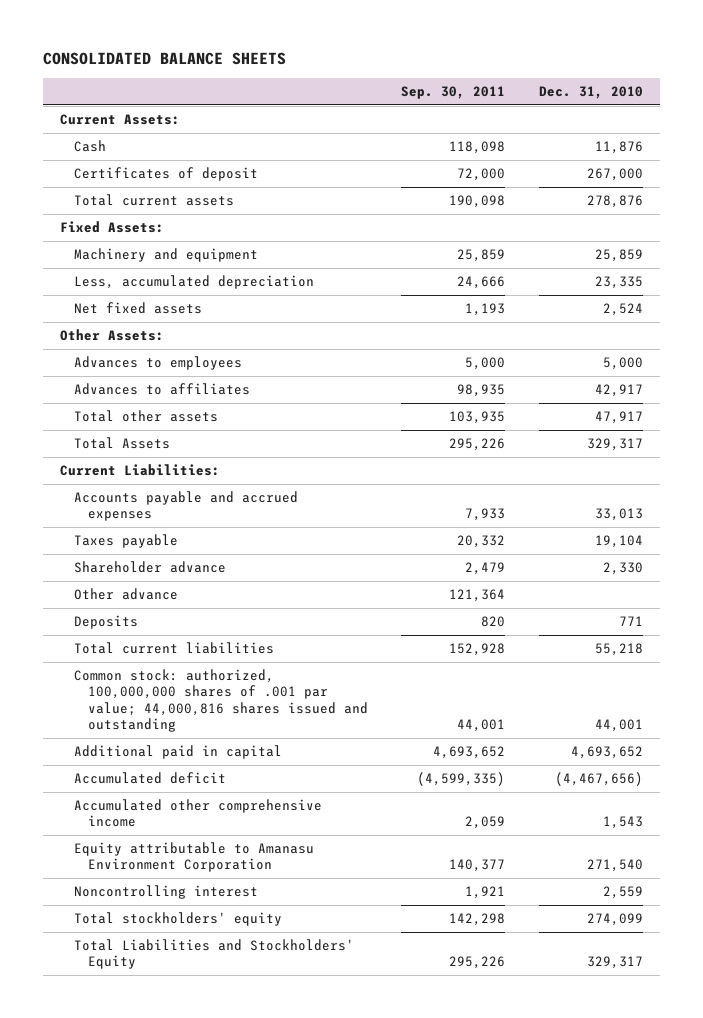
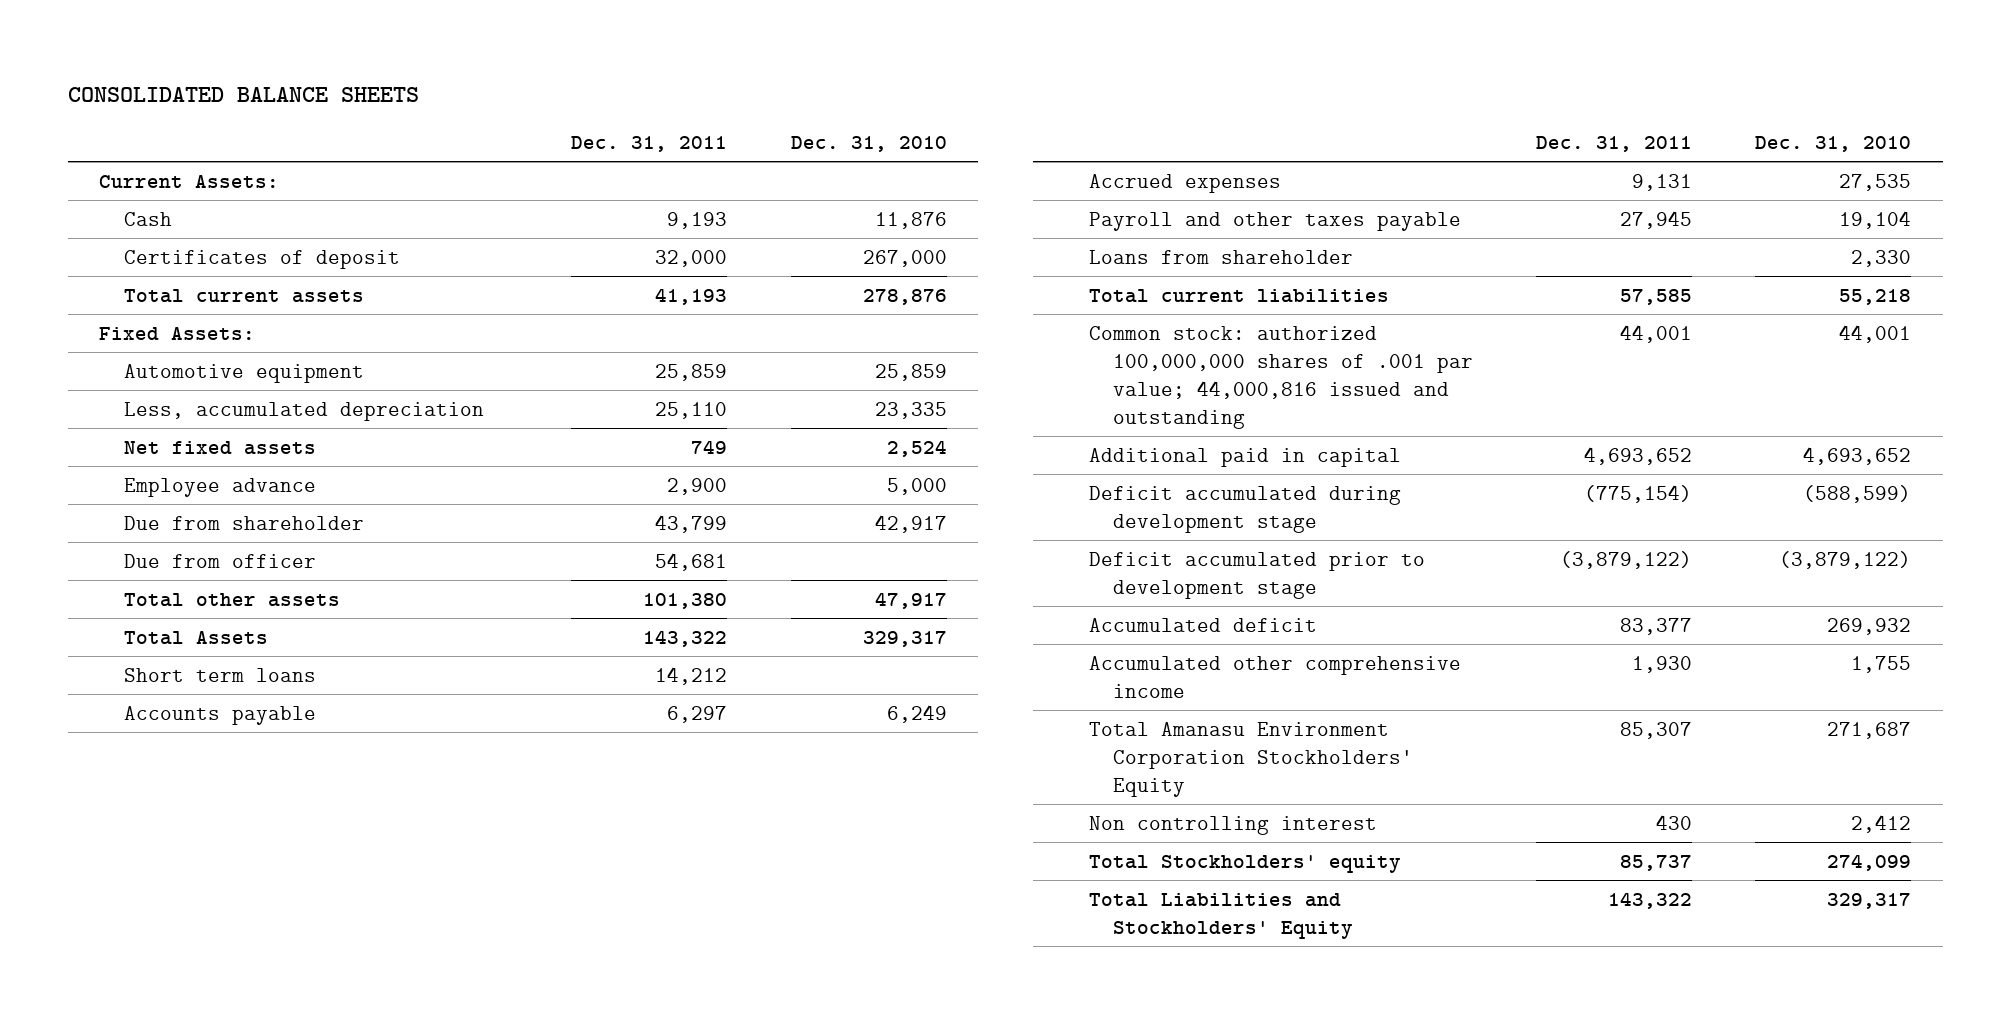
- | Sep. 30, 2011 | Dec. 31, 2010
+ | Dec. 31, 2011 | Dec. 31, 2010
- Machinery and equipment | 25,859 | 25,859
+ Automotive equipment | 25,859 | 25,859
- Other Assets:
- Advances to employees | 5,000 | 5,000
- Advances to affiliates | 98,935 | 42,917
+ Employee advance | 2,900 | 5,000
+ Due from shareholder | 43,799 | 42,917
+ Due from officer | 54,681 |
- Current Liabilities:
- Accounts payable and accrued expenses | 7,933 | 33,013
- Taxes payable | 20,332 | 19,104
- Shareholder advance | 2,479 | 2,330
- Other advance | 121,364 |
- Deposits | 820 | 771
+ Short term loans | 14,212 |
+ Accounts payable | 6,297 | 6,249
+ Accrued expenses | 9,131 | 27,535
+ Payroll and other taxes payable | 27,945 | 19,104
+ Loans from shareholder | | 2,330
- Common stock: authorized, 100,000,000 shares of .001 par value; 44,000,816 shares issued and outstanding | 44,001 | 44,001
+ Common stock: authorized 100,000,000 shares of .001 par value; 44,000,816 issued and outstanding | 44,001 | 44,001
- Accumulated deficit | (4,599,335) | (4,467,656)
- Accumulated other comprehensive income | 2,059 | 1,543
- Equity attributable to Amanasu Environment Corporation | 140,377 | 271,540
- Noncontrolling interest | 1,921 | 2,559
- Total stockholders' equity | 142,298 | 274,099
+ Deficit accumulated during development stage | (775,154) | (588,599)
+ Deficit accumulated prior to development stage | (3,879,122) | (3,879,122)
+ Accumulated deficit | 83,377 | 269,932
+ Accumulated other comprehensive income | 1,930 | 1,755
+ Total Amanasu Environment Corporation Stockholders' Equity | 85,307 | 271,687
+ Non controlling interest | 430 | 2,412
+ Total Stockholders' equity | 85,737 | 274,099

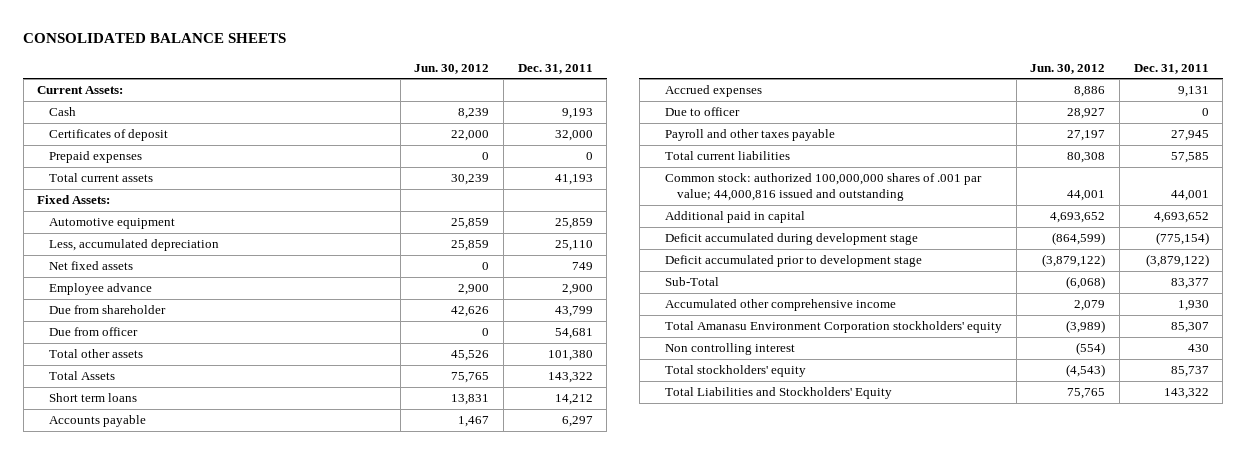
- | Dec. 31, 2011 | Dec. 31, 2010
+ | Jun. 30, 2012 | Dec. 31, 2011
+ Prepaid expenses | 0 | 0
+ Due to officer | 28,927 | 0
- Loans from shareholder | | 2,330
- Accumulated deficit | 83,377 | 269,932
+ Sub-Total | (6,068) | 83,377
- Total Amanasu Environment Corporation Stockholders' Equity | 85,307 | 271,687
+ Total Amanasu Environment Corporation stockholders' equity | (3,989) | 85,307
- Total Stockholders' equity | 85,737 | 274,099
+ Total stockholders' equity | (4,543) | 85,737

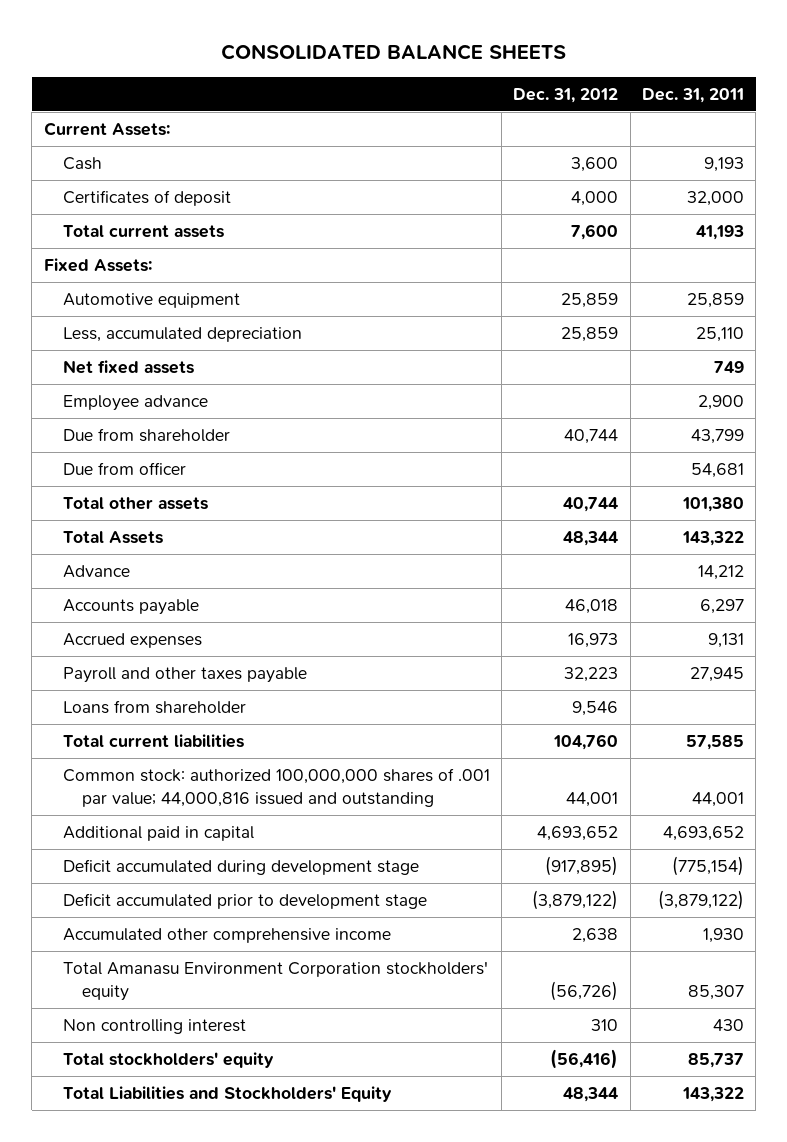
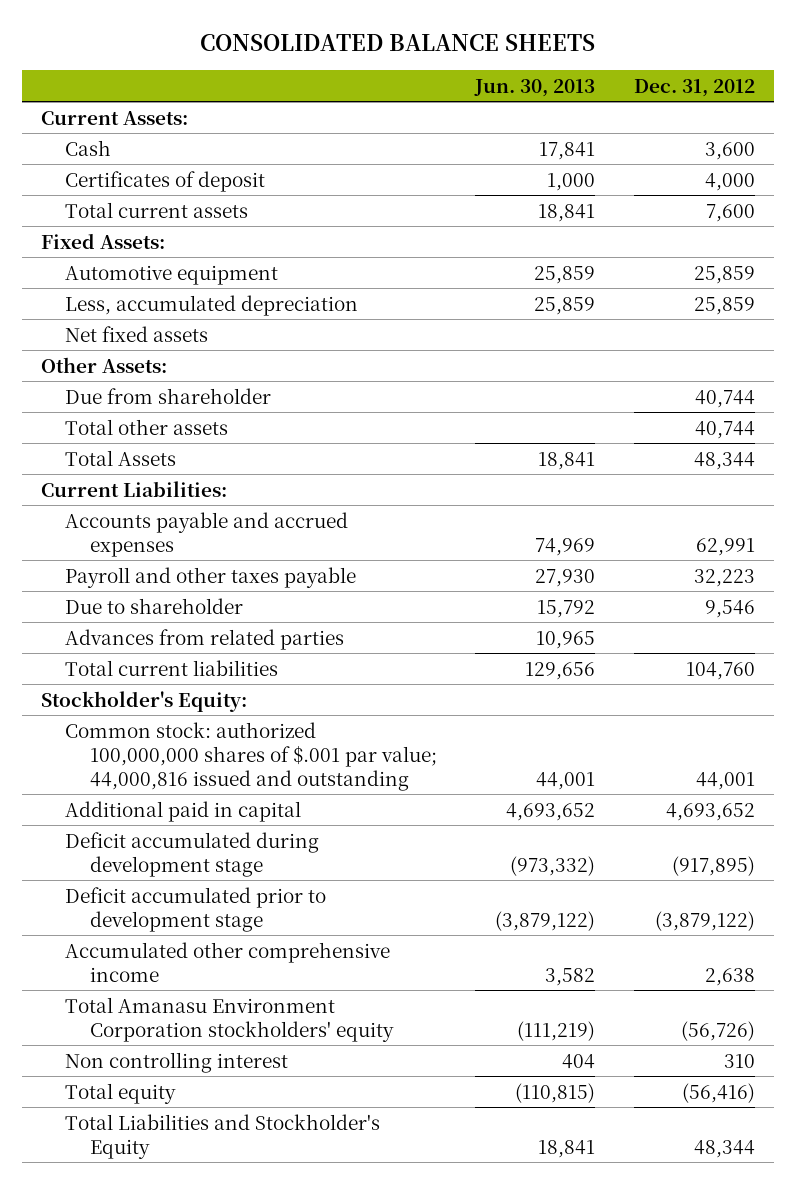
- | Dec. 31, 2012 | Dec. 31, 2011
+ | Jun. 30, 2013 | Dec. 31, 2012
- Employee advance | | 2,900
+ Other Assets:
- Due from officer | | 54,681
- Advance | | 14,212
- Accounts payable | 46,018 | 6,297
- Accrued expenses | 16,973 | 9,131
+ Current Liabilities:
+ Accounts payable and accrued expenses | 74,969 | 62,991
- Loans from shareholder | 9,546 |
+ Due to shareholder | 15,792 | 9,546
+ Advances from related parties | 10,965 |
- Common stock: authorized 100,000,000 shares of .001 par value; 44,000,816 issued and outstanding | 44,001 | 44,001
+ Stockholder's Equity:
+ Common stock: authorized 100,000,000 shares of $.001 par value; 44,000,816 issued and outstanding | 44,001 | 44,001
- Total stockholders' equity | (56,416) | 85,737
- Total Liabilities and Stockholders' Equity | 48,344 | 143,322
+ Total equity | (110,815) | (56,416)
+ Total Liabilities and Stockholder's Equity | 18,841 | 48,344

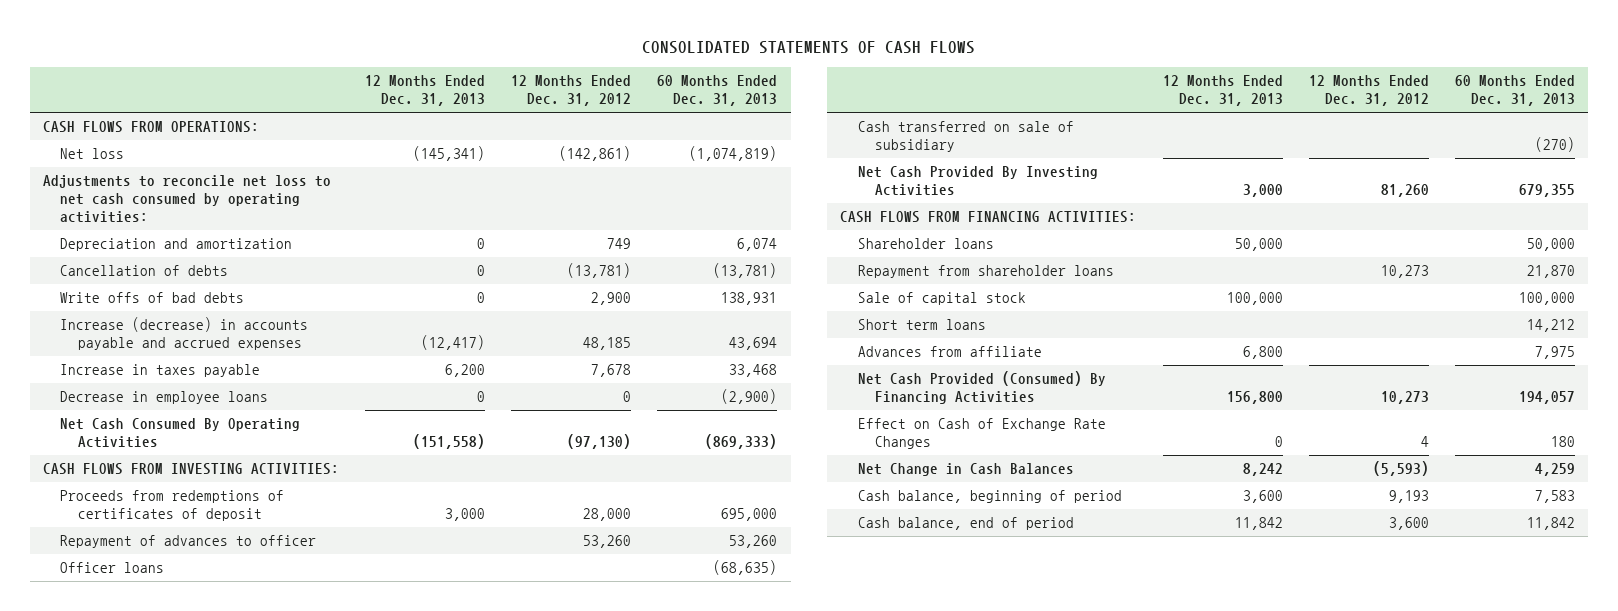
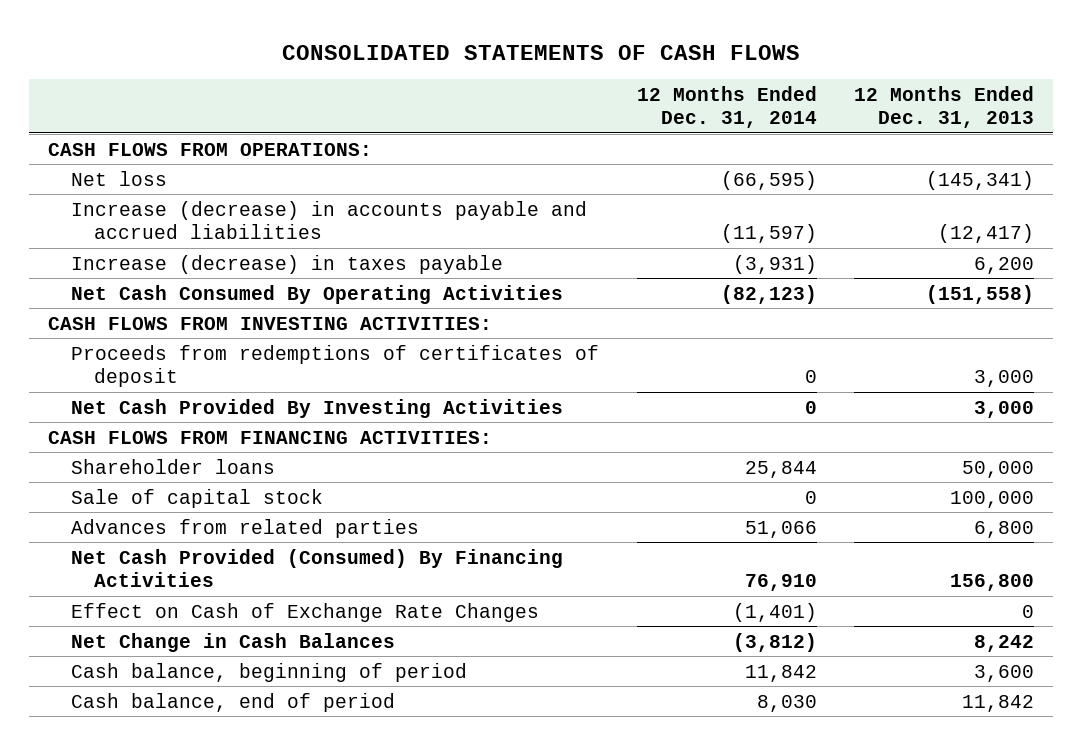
- | 12 Months Ended Dec. 31, 2013 | 12 Months Ended Dec. 31, 2012 | 60 Months Ended Dec. 31, 2013
+ | 12 Months Ended Dec. 31, 2014 | 12 Months Ended Dec. 31, 2013
- Adjustments to reconcile net loss to net cash consumed by operating activities:
- Depreciation and amortization | 0 | 749 | 6,074
- Cancellation of debts | 0 | (13,781) | (13,781)
- Write offs of bad debts | 0 | 2,900 | 138,931
- Increase (decrease) in accounts payable and accrued expenses | (12,417) | 48,185 | 43,694
- Increase in taxes payable | 6,200 | 7,678 | 33,468
- Decrease in employee loans | 0 | 0 | (2,900)
+ Increase (decrease) in accounts payable and accrued liabilities | (11,597) | (12,417)
+ Increase (decrease) in taxes payable | (3,931) | 6,200
- Repayment of advances to officer | | 53,260 | 53,260
- Officer loans | | | (68,635)
- Cash transferred on sale of subsidiary | | | (270)
- Repayment from shareholder loans | | 10,273 | 21,870
- Short term loans | | | 14,212
- Advances from affiliate | 6,800 | | 7,975
+ Advances from related parties | 51,066 | 6,800

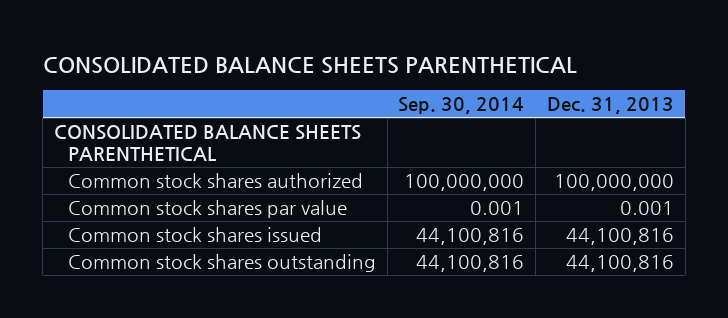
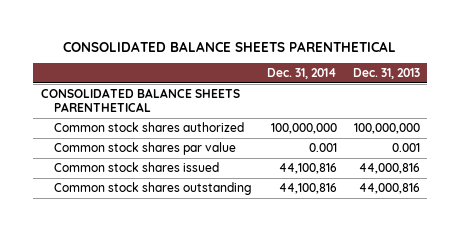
- | Sep. 30, 2014 | Dec. 31, 2013
+ | Dec. 31, 2014 | Dec. 31, 2013
- Common stock shares issued | 44,100,816 | 44,100,816
- Common stock shares outstanding | 44,100,816 | 44,100,816
+ Common stock shares issued | 44,100,816 | 44,000,816
+ Common stock shares outstanding | 44,100,816 | 44,000,816

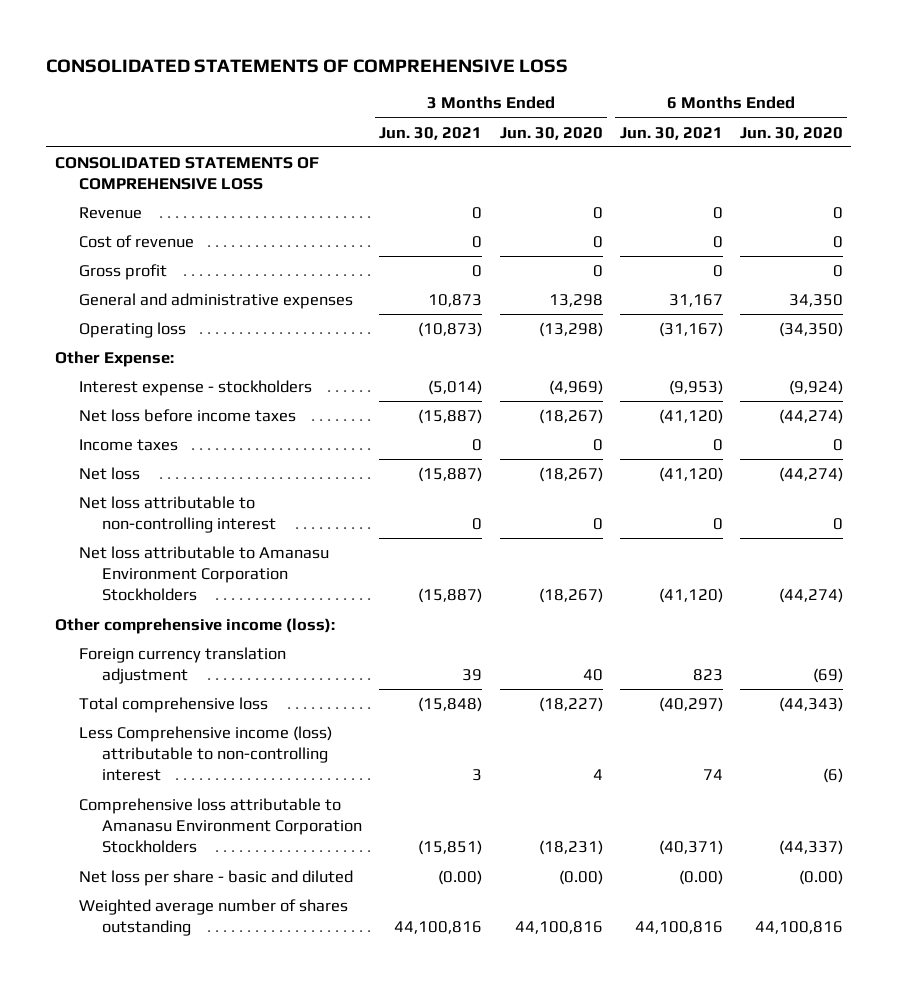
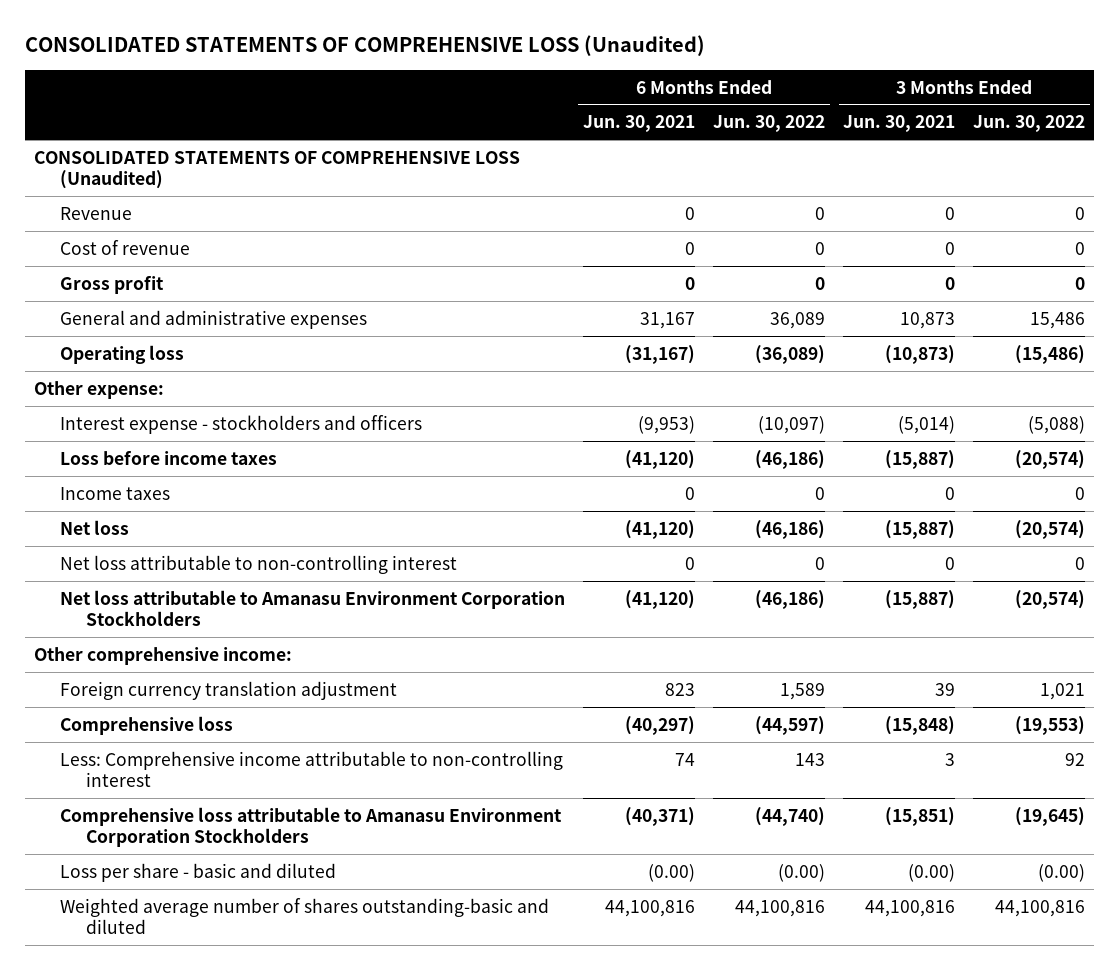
- CONSOLIDATED STATEMENTS OF COMPREHENSIVE LOSS
+ CONSOLIDATED STATEMENTS OF COMPREHENSIVE LOSS (Unaudited)
- | 3 Months Ended Jun. 30, 2021 | 3 Months Ended Jun. 30, 2020 | 6 Months Ended Jun. 30, 2021 | 6 Months Ended Jun. 30, 2020
+ | 6 Months Ended Jun. 30, 2021 | 6 Months Ended Jun. 30, 2022 | 3 Months Ended Jun. 30, 2021 | 3 Months Ended Jun. 30, 2022
- CONSOLIDATED STATEMENTS OF COMPREHENSIVE LOSS
+ CONSOLIDATED STATEMENTS OF COMPREHENSIVE LOSS (Unaudited)
- Other Expense:
- Interest expense - stockholders | (5,014) | (4,969) | (9,953) | (9,924)
- Net loss before income taxes | (15,887) | (18,267) | (41,120) | (44,274)
+ Other expense:
+ Interest expense - stockholders and officers | (9,953) | (10,097) | (5,014) | (5,088)
+ Loss before income taxes | (41,120) | (46,186) | (15,887) | (20,574)
- Other comprehensive income (loss):
+ Other comprehensive income:
- Total comprehensive loss | (15,848) | (18,227) | (40,297) | (44,343)
- Less Comprehensive income (loss) attributable to non-controlling interest | 3 | 4 | 74 | (6)
+ Comprehensive loss | (40,297) | (44,597) | (15,848) | (19,553)
+ Less: Comprehensive income attributable to non-controlling interest | 74 | 143 | 3 | 92
- Net loss per share - basic and diluted | (0.00) | (0.00) | (0.00) | (0.00)
- Weighted average number of shares outstanding | 44,100,816 | 44,100,816 | 44,100,816 | 44,100,816
+ Loss per share - basic and diluted | (0.00) | (0.00) | (0.00) | (0.00)
+ Weighted average number of shares outstanding-basic and diluted | 44,100,816 | 44,100,816 | 44,100,816 | 44,100,816

